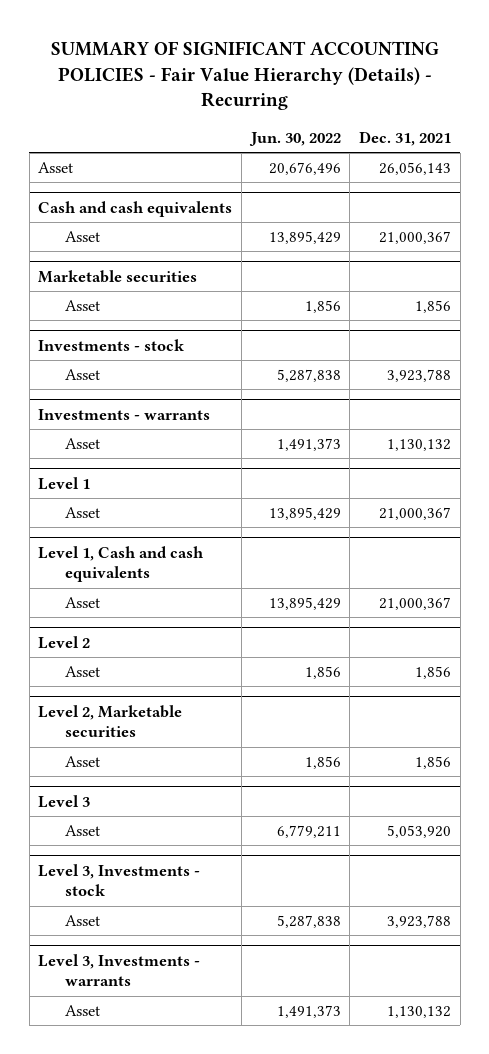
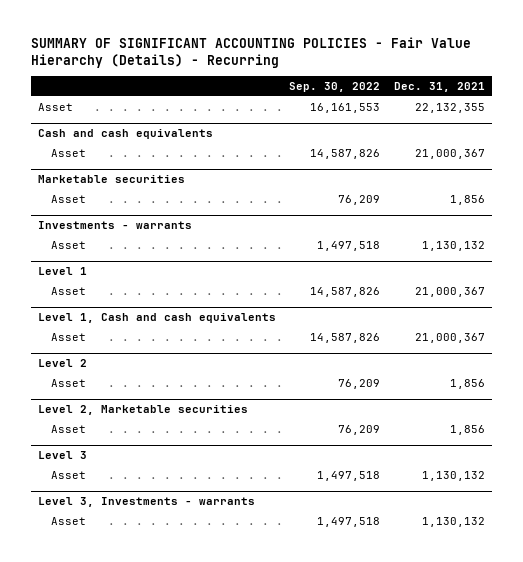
- | Jun. 30, 2022 | Dec. 31, 2021
+ | Sep. 30, 2022 | Dec. 31, 2021
- Asset | 20,676,496 | 26,056,143
+ Asset | 16,161,553 | 22,132,355
- Investments - stock
- Asset | 5,287,838 | 3,923,788
@ Level 3
- Asset | 6,779,211 | 5,053,920
- Level 3, Investments - stock
- Asset | 5,287,838 | 3,923,788
@ Level 3
+ Asset | 1,497,518 | 1,130,132

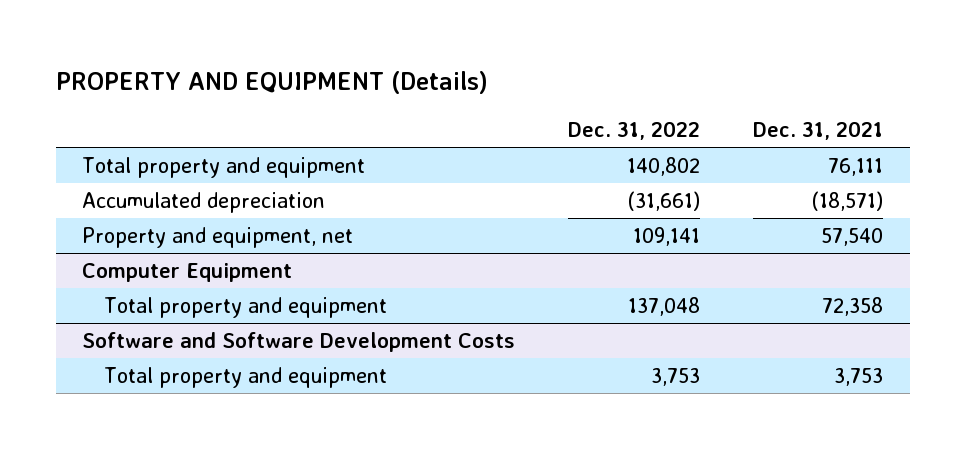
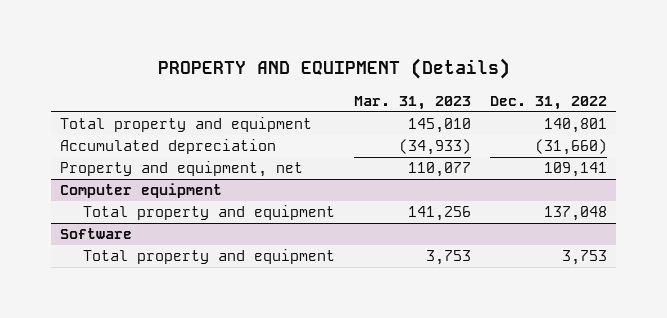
- | Dec. 31, 2022 | Dec. 31, 2021
+ | Mar. 31, 2023 | Dec. 31, 2022
- Total property and equipment | 140,802 | 76,111
- Accumulated depreciation | (31,661) | (18,571)
+ Total property and equipment | 145,010 | 140,801
+ Accumulated depreciation | (34,933) | (31,660)
- Computer Equipment
+ Computer equipment
- Software and Software Development Costs
+ Software

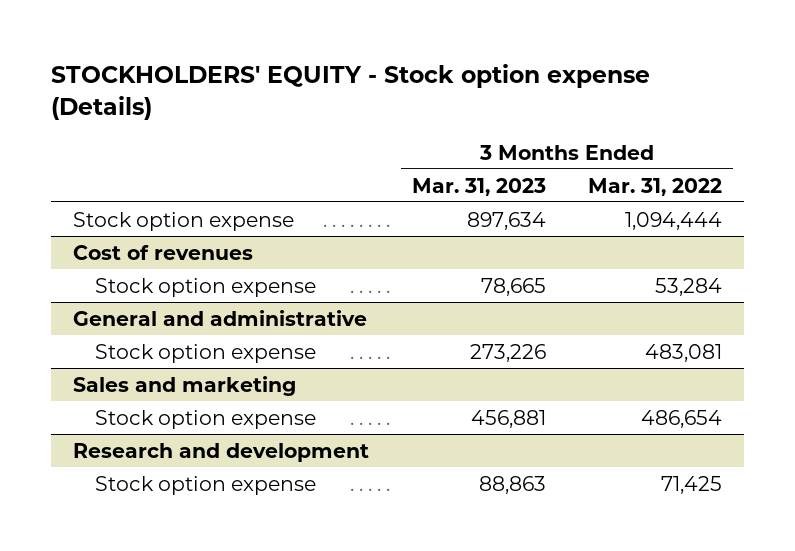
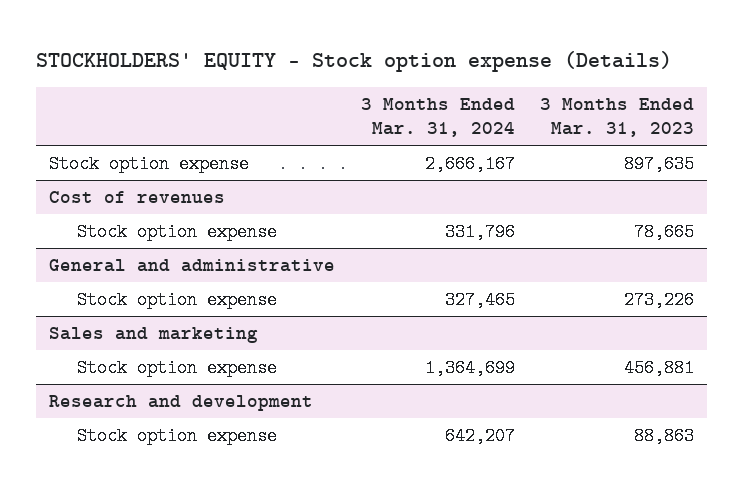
- | 3 Months Ended Mar. 31, 2023 | 3 Months Ended Mar. 31, 2022
+ | 3 Months Ended Mar. 31, 2024 | 3 Months Ended Mar. 31, 2023
- Stock option expense | 897,634 | 1,094,444
+ Stock option expense | 2,666,167 | 897,635

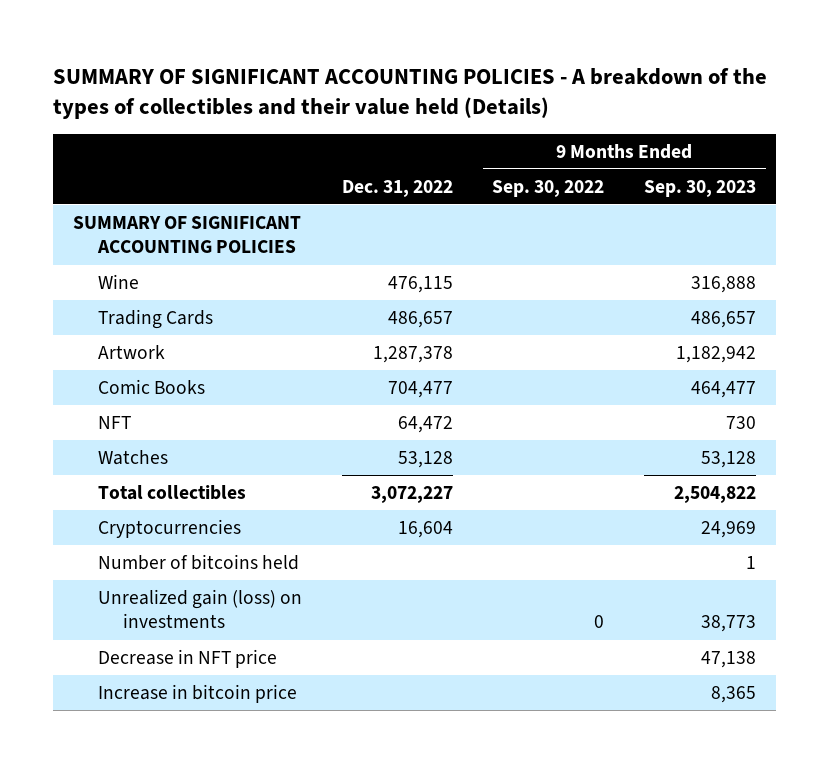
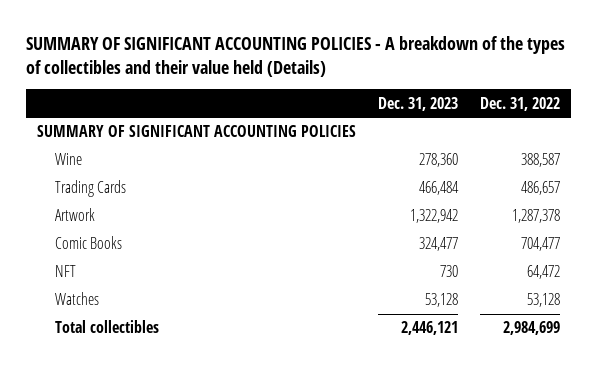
- | Dec. 31, 2022 | 9 Months Ended Sep. 30, 2022 | 9 Months Ended Sep. 30, 2023
+ | Dec. 31, 2023 | Dec. 31, 2022
- Wine | 476,115 | | 316,888
+ Wine | 278,360 | 388,587
- Total collectibles | 3,072,227 | | 2,504,822
- Cryptocurrencies | 16,604 | | 24,969
- Number of bitcoins held | | | 1
- Unrealized gain (loss) on investments | | 0 | 38,773
- Decrease in NFT price | | | 47,138
- Increase in bitcoin price | | | 8,365
+ Total collectibles | 2,446,121 | 2,984,699

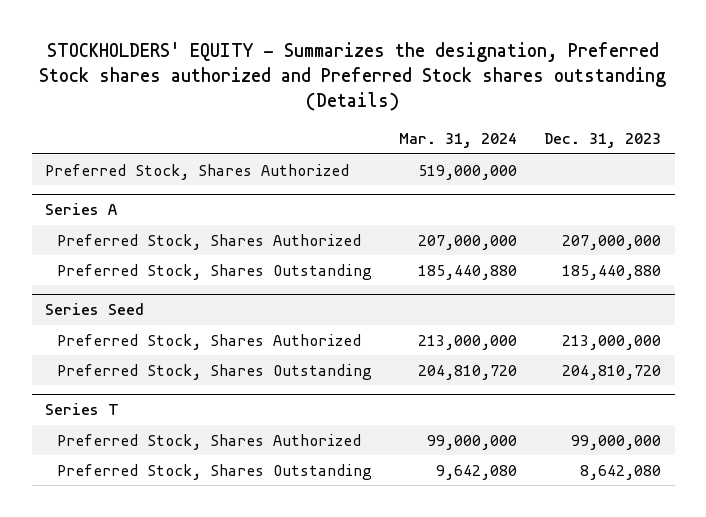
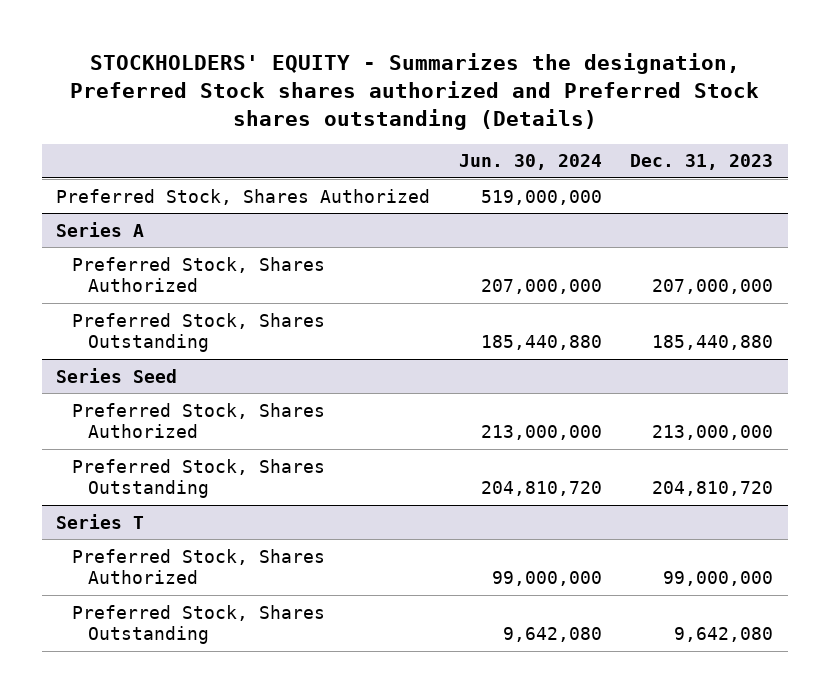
- | Mar. 31, 2024 | Dec. 31, 2023
+ | Jun. 30, 2024 | Dec. 31, 2023
@ Series T
- Preferred Stock, Shares Outstanding | 9,642,080 | 8,642,080
+ Preferred Stock, Shares Outstanding | 9,642,080 | 9,642,080

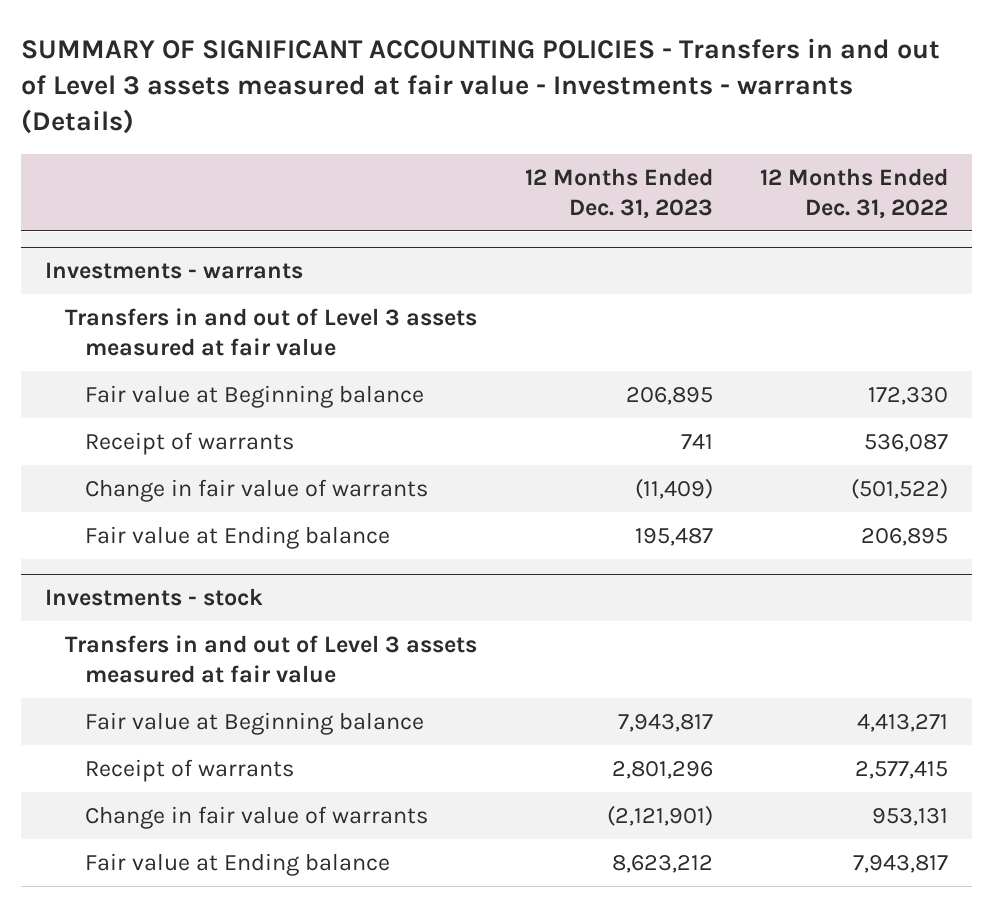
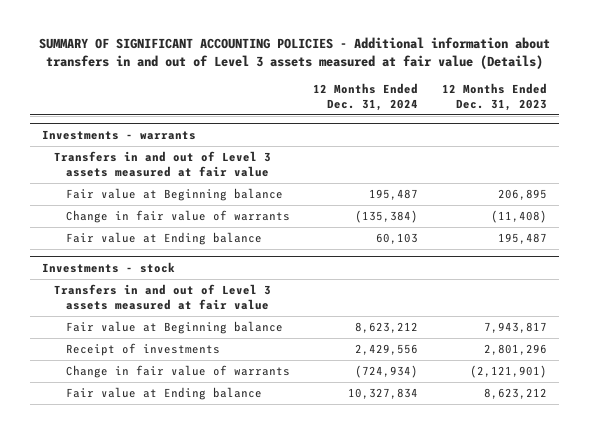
- SUMMARY OF SIGNIFICANT ACCOUNTING POLICIES - Transfers in and out of Level 3 assets measured at fair value - Investments - warrants (Details)
+ SUMMARY OF SIGNIFICANT ACCOUNTING POLICIES - Additional information about transfers in and out of Level 3 assets measured at fair value (Details)
- | 12 Months Ended Dec. 31, 2023 | 12 Months Ended Dec. 31, 2022
+ | 12 Months Ended Dec. 31, 2024 | 12 Months Ended Dec. 31, 2023
@ Investments - warrants
- Receipt of warrants | 741 | 536,087
- Change in fair value of warrants | (11,409) | (501,522)
+ Change in fair value of warrants | (135,384) | (11,408)
@ Investments - stock
- Receipt of warrants | 2,801,296 | 2,577,415
+ Receipt of investments | 2,429,556 | 2,801,296

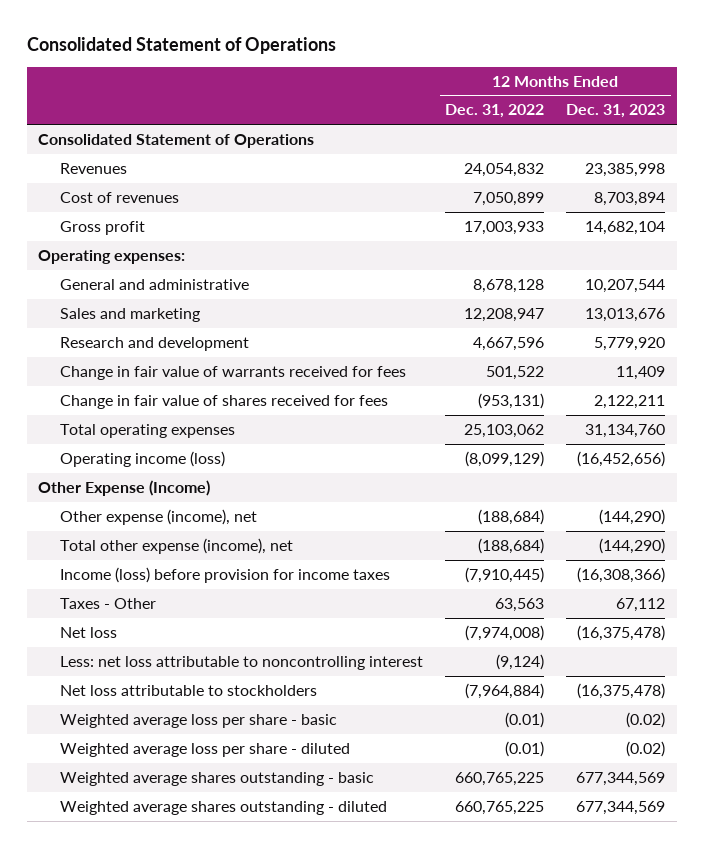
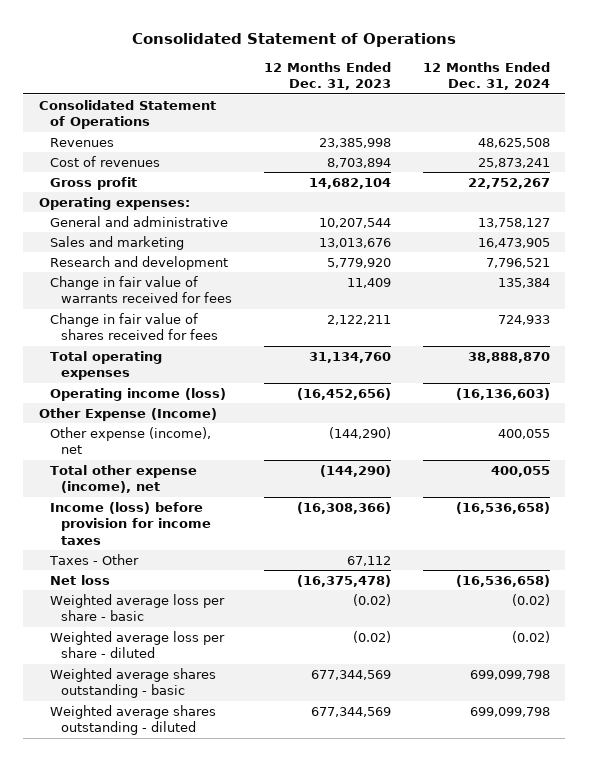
- | 12 Months Ended Dec. 31, 2022 | 12 Months Ended Dec. 31, 2023
+ | 12 Months Ended Dec. 31, 2023 | 12 Months Ended Dec. 31, 2024
- Less: net loss attributable to noncontrolling interest | (9,124) |
- Net loss attributable to stockholders | (7,964,884) | (16,375,478)

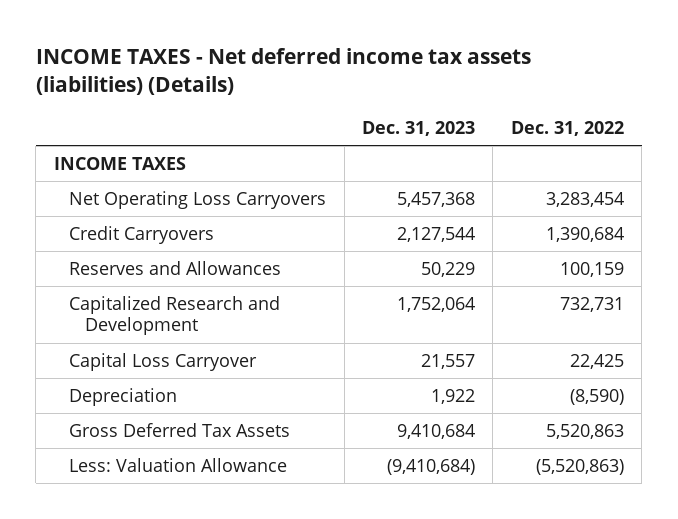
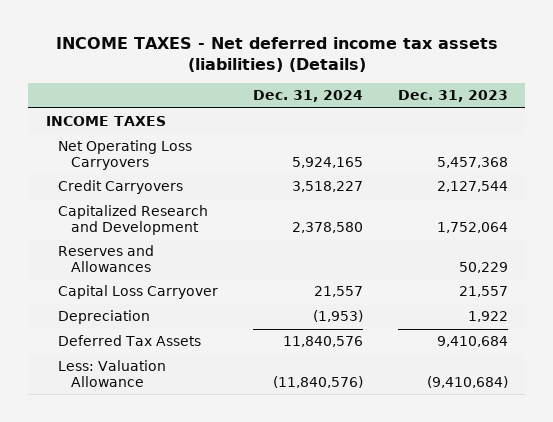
- | Dec. 31, 2023 | Dec. 31, 2022
+ | Dec. 31, 2024 | Dec. 31, 2023
moved down: Reserves and Allowances | | 50,229
- Gross Deferred Tax Assets | 9,410,684 | 5,520,863
+ Deferred Tax Assets | 11,840,576 | 9,410,684

